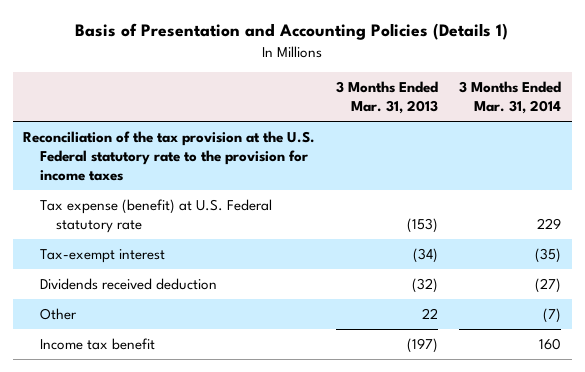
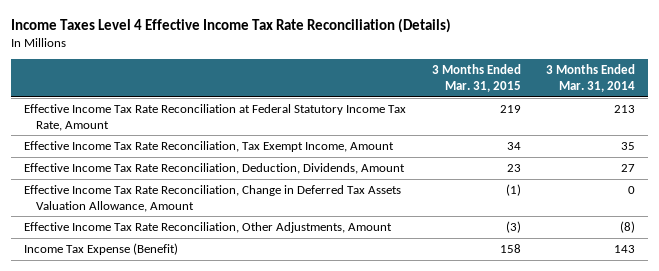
- Basis of Presentation and Accounting Policies (Details 1)
+ Income Taxes Level 4 Effective Income Tax Rate Reconciliation (Details)
- | 3 Months Ended Mar. 31, 2013 | 3 Months Ended Mar. 31, 2014
+ | 3 Months Ended Mar. 31, 2015 | 3 Months Ended Mar. 31, 2014
- Reconciliation of the tax provision at the U.S. Federal statutory rate to the provision for income taxes
- Tax expense (benefit) at U.S. Federal statutory rate | (153) | 229
- Tax-exempt interest | (34) | (35)
- Dividends received deduction | (32) | (27)
- Other | 22 | (7)
- Income tax benefit | (197) | 160
+ Effective Income Tax Rate Reconciliation at Federal Statutory Income Tax Rate, Amount | 219 | 213
+ Effective Income Tax Rate Reconciliation, Tax Exempt Income, Amount | 34 | 35
+ Effective Income Tax Rate Reconciliation, Deduction, Dividends, Amount | 23 | 27
+ Effective Income Tax Rate Reconciliation, Change in Deferred Tax Assets Valuation Allowance, Amount | (1) | 0
+ Effective Income Tax Rate Reconciliation, Other Adjustments, Amount | (3) | (8)
+ Income Tax Expense (Benefit) | 158 | 143

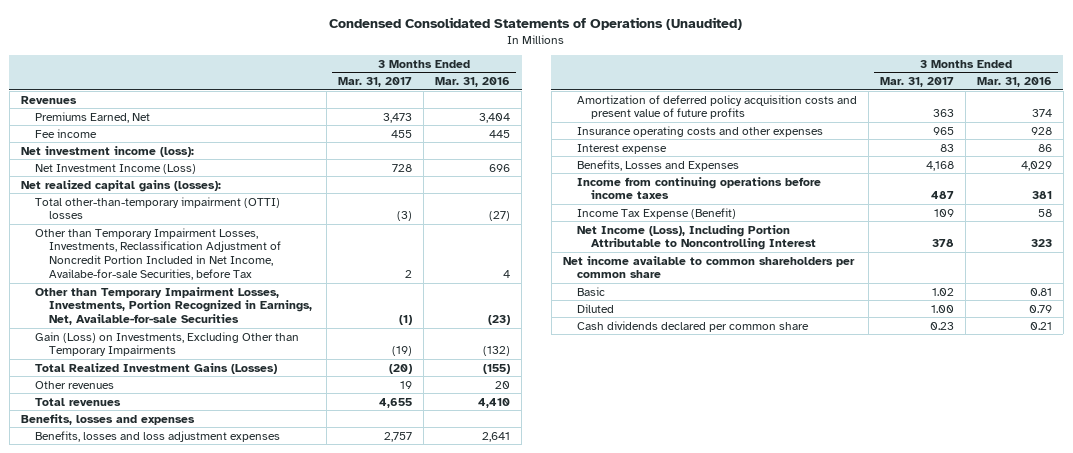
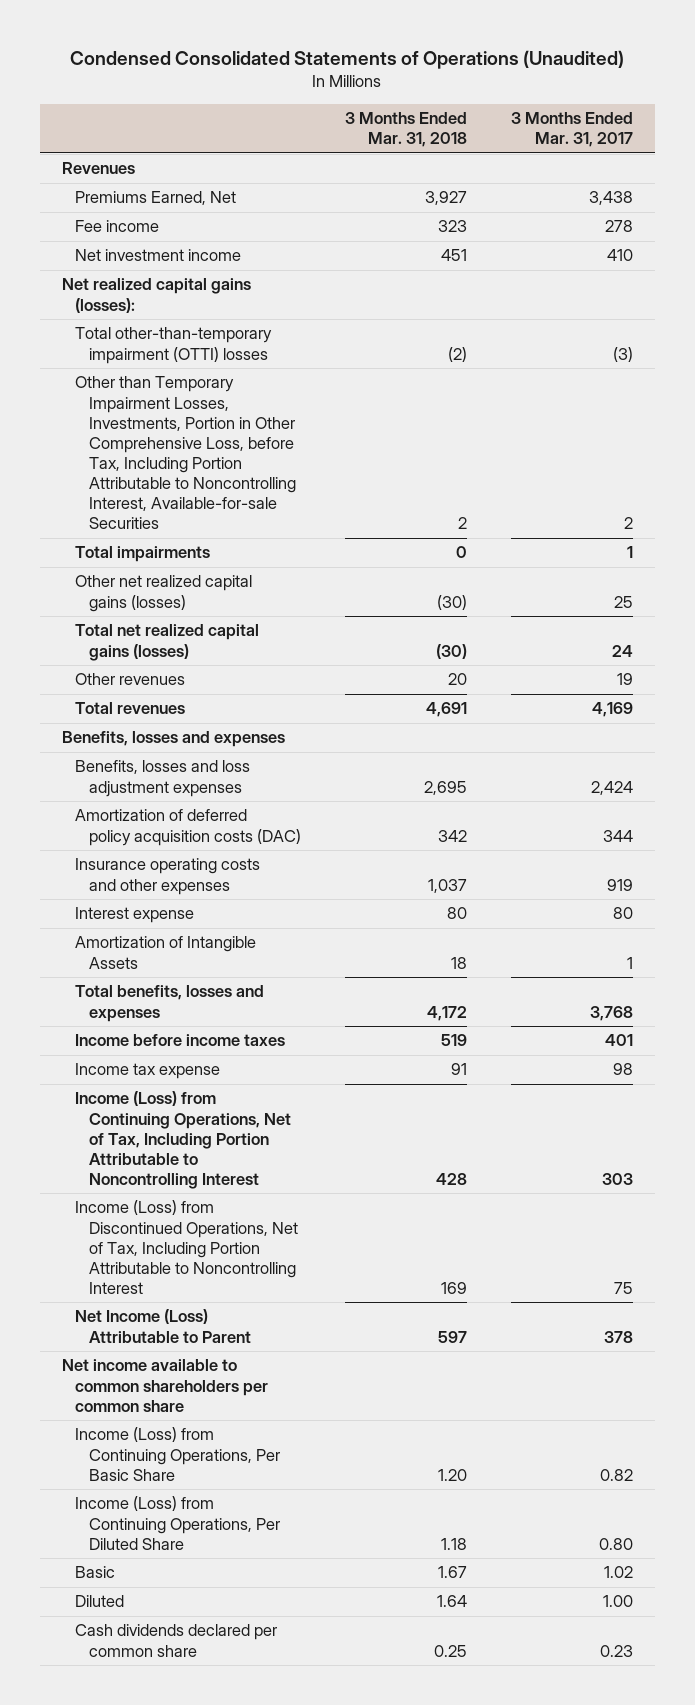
- | 3 Months Ended Mar. 31, 2017 | 3 Months Ended Mar. 31, 2016
+ | 3 Months Ended Mar. 31, 2018 | 3 Months Ended Mar. 31, 2017
- Premiums Earned, Net | 3,473 | 3,404
- Fee income | 455 | 445
- Net investment income (loss):
- Net Investment Income (Loss) | 728 | 696
+ Premiums Earned, Net | 3,927 | 3,438
+ Fee income | 323 | 278
+ Net investment income | 451 | 410
- Other than Temporary Impairment Losses, Investments, Reclassification Adjustment of Noncredit Portion Included in Net Income, Availabe-for-sale Securities, before Tax | 2 | 4
- Other than Temporary Impairment Losses, Investments, Portion Recognized in Earnings, Net, Available-for-sale Securities | (1) | (23)
- Gain (Loss) on Investments, Excluding Other than Temporary Impairments | (19) | (132)
- Total Realized Investment Gains (Losses) | (20) | (155)
+ Other than Temporary Impairment Losses, Investments, Portion in Other Comprehensive Loss, before Tax, Including Portion Attributable to Noncontrolling Interest, Available-for-sale Securities | 2 | 2
+ Total impairments | 0 | 1
+ Other net realized capital gains (losses) | (30) | 25
+ Total net realized capital gains (losses) | (30) | 24
- Total revenues | 4,655 | 4,410
+ Total revenues | 4,691 | 4,169
- Benefits, losses and loss adjustment expenses | 2,757 | 2,641
- Amortization of deferred policy acquisition costs and present value of future profits | 363 | 374
- Insurance operating costs and other expenses | 965 | 928
- Interest expense | 83 | 86
- Benefits, Losses and Expenses | 4,168 | 4,029
- Income from continuing operations before income taxes | 487 | 381
- Income Tax Expense (Benefit) | 109 | 58
- Net Income (Loss), Including Portion Attributable to Noncontrolling Interest | 378 | 323
+ Benefits, losses and loss adjustment expenses | 2,695 | 2,424
+ Amortization of deferred policy acquisition costs (DAC) | 342 | 344
+ Insurance operating costs and other expenses | 1,037 | 919
+ Interest expense | 80 | 80
+ Amortization of Intangible Assets | 18 | 1
+ Total benefits, losses and expenses | 4,172 | 3,768
+ Income before income taxes | 519 | 401
+ Income tax expense | 91 | 98
+ Income (Loss) from Continuing Operations, Net of Tax, Including Portion Attributable to Noncontrolling Interest | 428 | 303
+ Income (Loss) from Discontinued Operations, Net of Tax, Including Portion Attributable to Noncontrolling Interest | 169 | 75
+ Net Income (Loss) Attributable to Parent | 597 | 378
+ Income (Loss) from Continuing Operations, Per Basic Share | 1.20 | 0.82
+ Income (Loss) from Continuing Operations, Per Diluted Share | 1.18 | 0.80

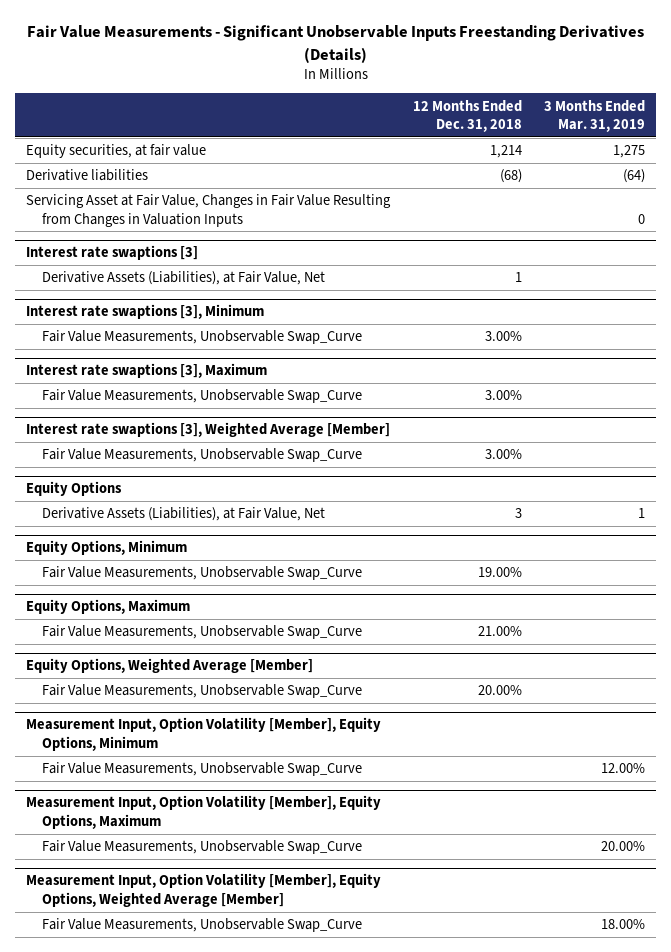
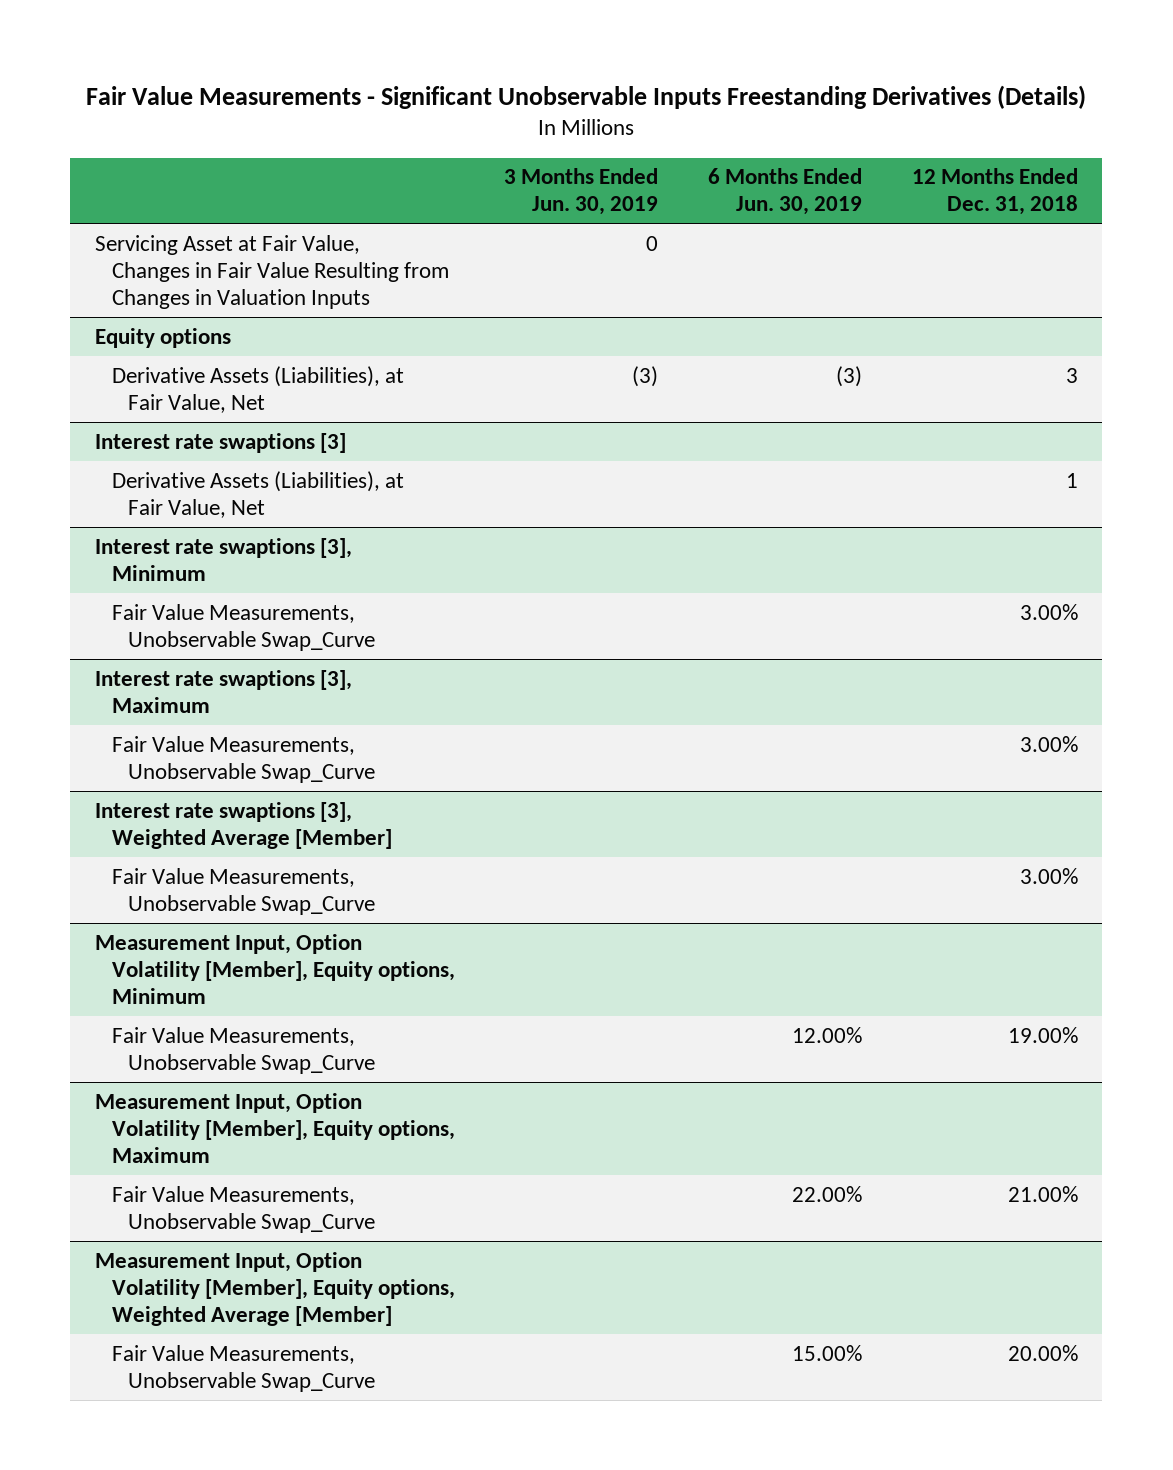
- | 12 Months Ended Dec. 31, 2018 | 3 Months Ended Mar. 31, 2019
+ | 3 Months Ended Jun. 30, 2019 | 6 Months Ended Jun. 30, 2019 | 12 Months Ended Dec. 31, 2018
- Equity securities, at fair value | 1,214 | 1,275
- Derivative liabilities | (68) | (64)
+ Equity options
+ Derivative Assets (Liabilities), at Fair Value, Net | (3) | (3) | 3
- Equity Options
- Derivative Assets (Liabilities), at Fair Value, Net | 3 | 1
- Equity Options, Minimum
+ Measurement Input, Option Volatility [Member], Equity options, Minimum
- Equity Options, Maximum
+ Measurement Input, Option Volatility [Member], Equity options, Maximum
- Equity Options, Weighted Average [Member]
+ Measurement Input, Option Volatility [Member], Equity options, Weighted Average [Member]
- Measurement Input, Option Volatility [Member], Equity Options, Minimum
- Fair Value Measurements, Unobservable Swap_Curve | | 12.00%
- Measurement Input, Option Volatility [Member], Equity Options, Maximum
- Fair Value Measurements, Unobservable Swap_Curve | | 20.00%
- Measurement Input, Option Volatility [Member], Equity Options, Weighted Average [Member]
- Fair Value Measurements, Unobservable Swap_Curve | | 18.00%

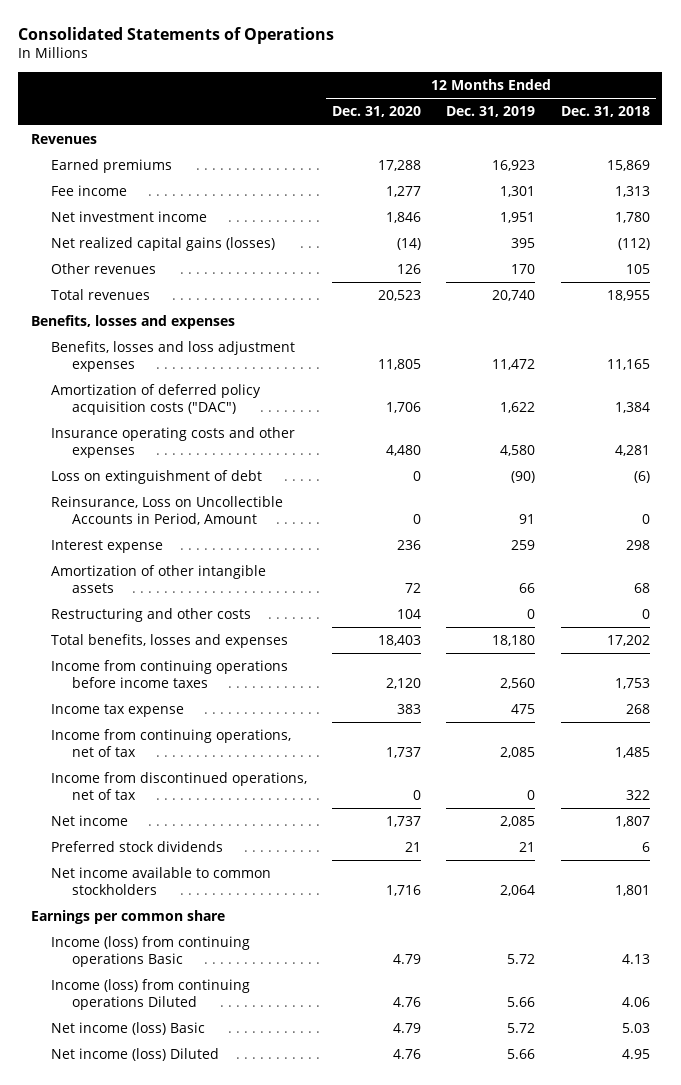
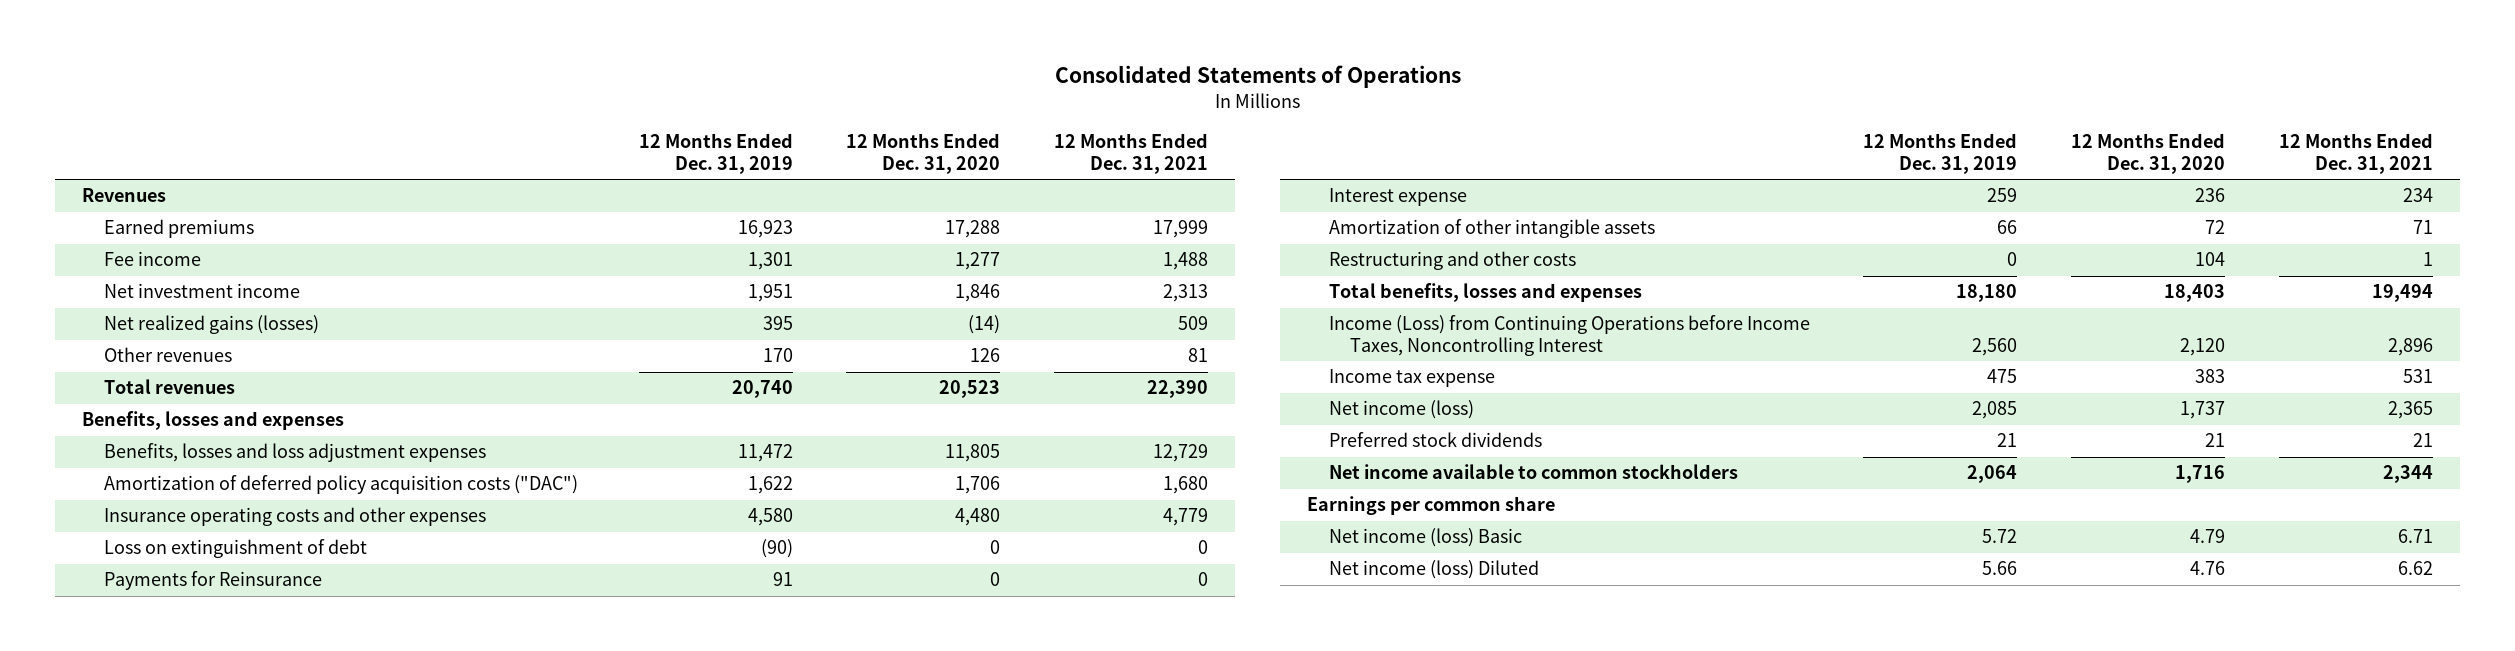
- | 12 Months Ended Dec. 31, 2020 | 12 Months Ended Dec. 31, 2019 | 12 Months Ended Dec. 31, 2018
+ | 12 Months Ended Dec. 31, 2019 | 12 Months Ended Dec. 31, 2020 | 12 Months Ended Dec. 31, 2021
- Net realized capital gains (losses) | (14) | 395 | (112)
+ Net realized gains (losses) | 395 | (14) | 509
- Reinsurance, Loss on Uncollectible Accounts in Period, Amount | 0 | 91 | 0
+ Payments for Reinsurance | 91 | 0 | 0
- Income from continuing operations before income taxes | 2,120 | 2,560 | 1,753
+ Income (Loss) from Continuing Operations before Income Taxes, Noncontrolling Interest | 2,560 | 2,120 | 2,896
- Income from continuing operations, net of tax | 1,737 | 2,085 | 1,485
- Income from discontinued operations, net of tax | 0 | 0 | 322
- Net income | 1,737 | 2,085 | 1,807
+ Net income (loss) | 2,085 | 1,737 | 2,365
- Income (loss) from continuing operations Basic | 4.79 | 5.72 | 4.13
- Income (loss) from continuing operations Diluted | 4.76 | 5.66 | 4.06

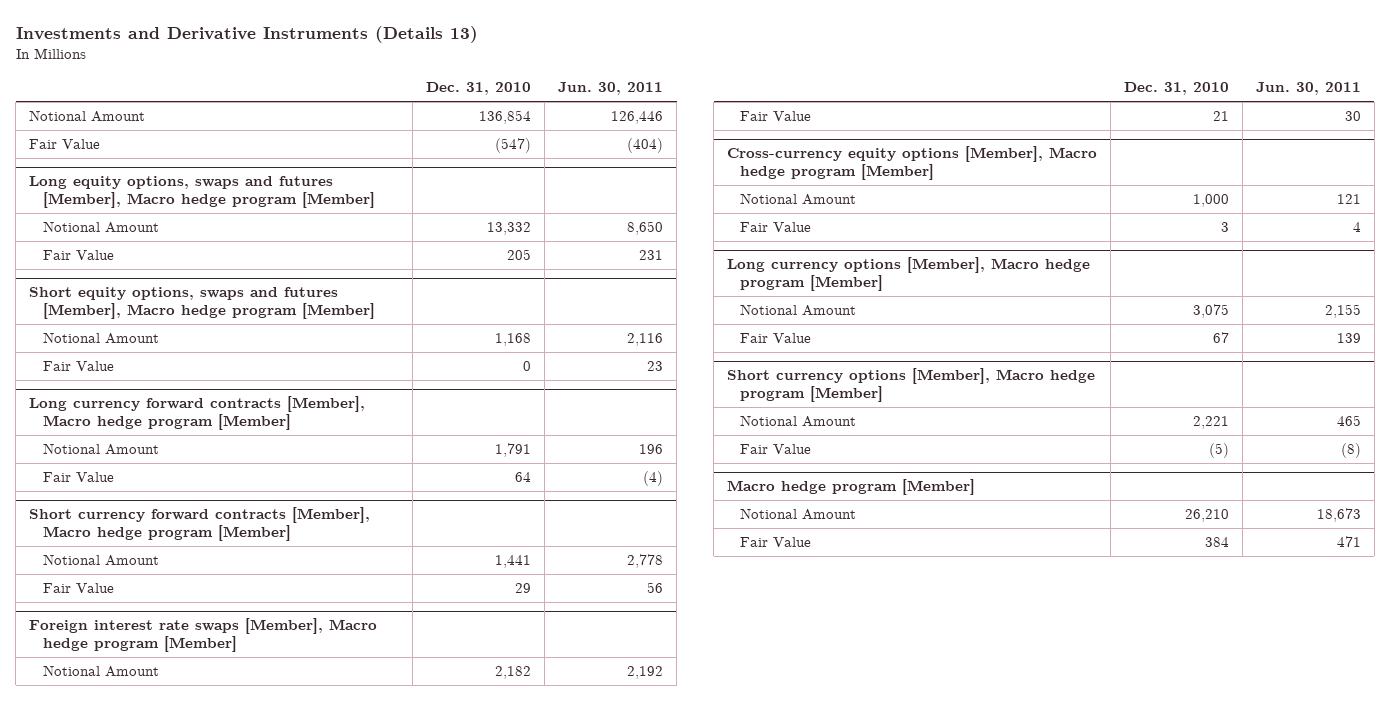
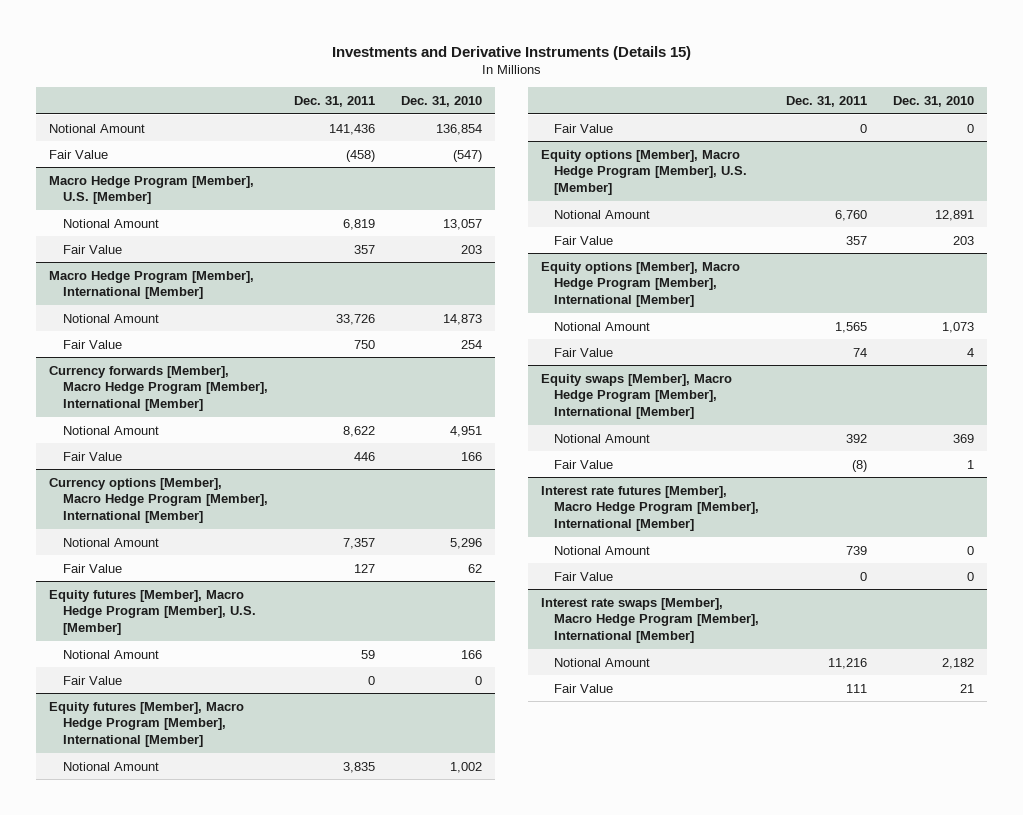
- Investments and Derivative Instruments (Details 13)
+ Investments and Derivative Instruments (Details 15)
- | Dec. 31, 2010 | Jun. 30, 2011
+ | Dec. 31, 2011 | Dec. 31, 2010
- Long equity options, swaps and futures [Member], Macro hedge program [Member]
- Notional Amount | 13,332 | 8,650
- Fair Value | 205 | 231
- Short equity options, swaps and futures [Member], Macro hedge program [Member]
- Notional Amount | 1,168 | 2,116
+ Macro Hedge Program [Member], U.S. [Member]
+ Notional Amount | 6,819 | 13,057
+ Fair Value | 357 | 203
+ Macro Hedge Program [Member], International [Member]
+ Notional Amount | 33,726 | 14,873
+ Fair Value | 750 | 254
+ Currency forwards [Member], Macro Hedge Program [Member], International [Member]
+ Notional Amount | 8,622 | 4,951
+ Fair Value | 446 | 166
+ Currency options [Member], Macro Hedge Program [Member], International [Member]
+ Notional Amount | 7,357 | 5,296
+ Fair Value | 127 | 62
+ Equity futures [Member], Macro Hedge Program [Member], U.S. [Member]
+ Notional Amount | 59 | 166
- Long currency forward contracts [Member], Macro hedge program [Member]
- Notional Amount | 1,791 | 196
- Fair Value | 64 | (4)
- Short currency forward contracts [Member], Macro hedge program [Member]
- Notional Amount | 1,441 | 2,778
- Fair Value | 29 | 56
- Foreign interest rate swaps [Member], Macro hedge program [Member]
+ Equity futures [Member], Macro Hedge Program [Member], International [Member]
+ Notional Amount | 3,835 | 1,002
+ Fair Value | 0 | 0
+ Equity options [Member], Macro Hedge Program [Member], U.S. [Member]
+ Notional Amount | 6,760 | 12,891
+ Fair Value | 357 | 203
+ Equity options [Member], Macro Hedge Program [Member], International [Member]
+ Notional Amount | 1,565 | 1,073
+ Fair Value | 74 | 4
+ Equity swaps [Member], Macro Hedge Program [Member], International [Member]
+ Notional Amount | 392 | 369
+ Fair Value | (8) | 1
+ Interest rate futures [Member], Macro Hedge Program [Member], International [Member]
+ Notional Amount | 739 | 0
+ Fair Value | 0 | 0
+ Interest rate swaps [Member], Macro Hedge Program [Member], International [Member]
- Cross-currency equity options [Member], Macro hedge program [Member]
- Notional Amount | 1,000 | 121
- Fair Value | 3 | 4
- Long currency options [Member], Macro hedge program [Member]
- Notional Amount | 3,075 | 2,155
- Fair Value | 67 | 139
- Short currency options [Member], Macro hedge program [Member]
- Notional Amount | 2,221 | 465
- Fair Value | (5) | (8)
- Macro hedge program [Member]
- Notional Amount | 26,210 | 18,673
- Fair Value | 384 | 471

